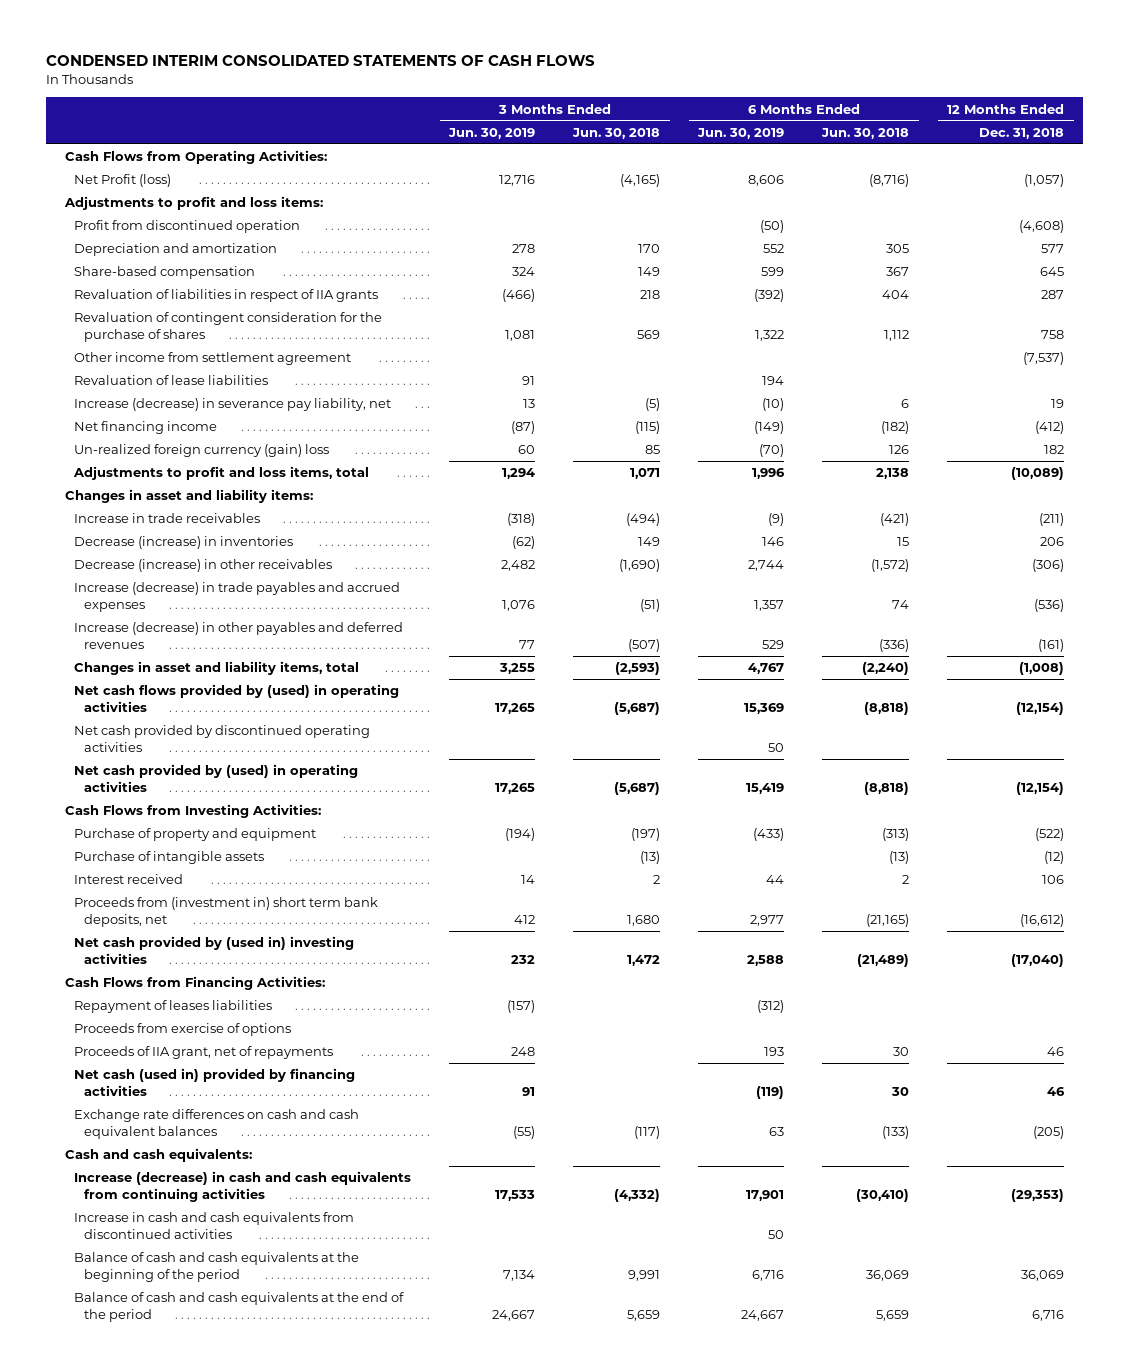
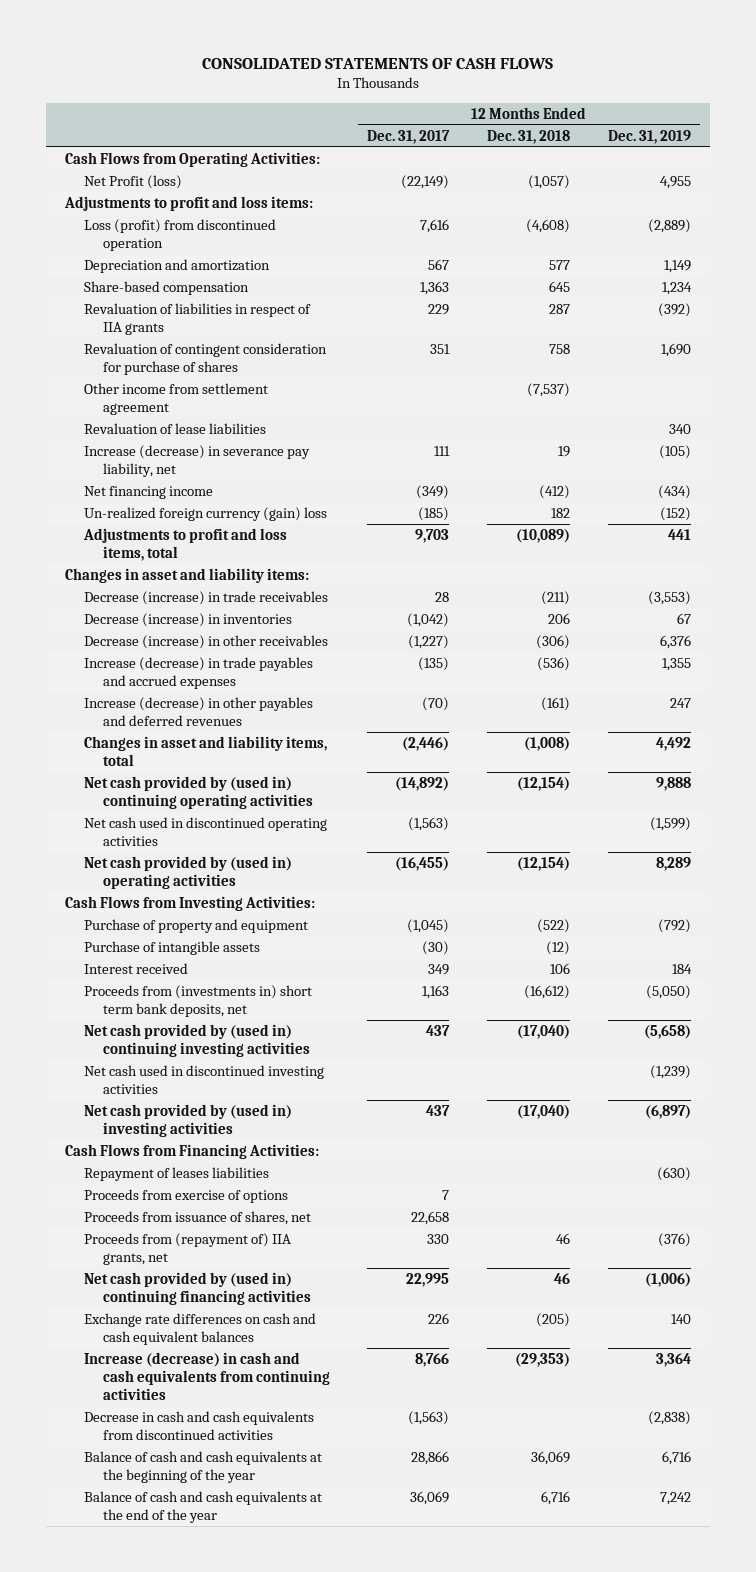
- CONDENSED INTERIM CONSOLIDATED STATEMENTS OF CASH FLOWS
+ CONSOLIDATED STATEMENTS OF CASH FLOWS
- | 3 Months Ended Jun. 30, 2019 | 3 Months Ended Jun. 30, 2018 | 6 Months Ended Jun. 30, 2019 | 6 Months Ended Jun. 30, 2018 | 12 Months Ended Dec. 31, 2018
+ | 12 Months Ended Dec. 31, 2017 | 12 Months Ended Dec. 31, 2018 | 12 Months Ended Dec. 31, 2019
- Profit from discontinued operation | | | (50) | | (4,608)
+ Loss (profit) from discontinued operation | 7,616 | (4,608) | (2,889)
- Revaluation of contingent consideration for the purchase of shares | 1,081 | 569 | 1,322 | 1,112 | 758
+ Revaluation of contingent consideration for purchase of shares | 351 | 758 | 1,690
- Increase in trade receivables | (318) | (494) | (9) | (421) | (211)
+ Decrease (increase) in trade receivables | 28 | (211) | (3,553)
- Net cash flows provided by (used) in operating activities | 17,265 | (5,687) | 15,369 | (8,818) | (12,154)
- Net cash provided by discontinued operating activities | | | 50 | |
- Net cash provided by (used) in operating activities | 17,265 | (5,687) | 15,419 | (8,818) | (12,154)
+ Net cash provided by (used in) continuing operating activities | (14,892) | (12,154) | 9,888
+ Net cash used in discontinued operating activities | (1,563) | | (1,599)
+ Net cash provided by (used in) operating activities | (16,455) | (12,154) | 8,289
- Proceeds from (investment in) short term bank deposits, net | 412 | 1,680 | 2,977 | (21,165) | (16,612)
+ Proceeds from (investments in) short term bank deposits, net | 1,163 | (16,612) | (5,050)
+ Net cash provided by (used in) continuing investing activities | 437 | (17,040) | (5,658)
+ Net cash used in discontinued investing activities | | | (1,239)
- Proceeds of IIA grant, net of repayments | 248 | | 193 | 30 | 46
- Net cash (used in) provided by financing activities | 91 | | (119) | 30 | 46
+ Proceeds from issuance of shares, net | 22,658 | |
+ Proceeds from (repayment of) IIA grants, net | 330 | 46 | (376)
+ Net cash provided by (used in) continuing financing activities | 22,995 | 46 | (1,006)
- Cash and cash equivalents:
- Increase in cash and cash equivalents from discontinued activities | | | 50 | |
- Balance of cash and cash equivalents at the beginning of the period | 7,134 | 9,991 | 6,716 | 36,069 | 36,069
- Balance of cash and cash equivalents at the end of the period | 24,667 | 5,659 | 24,667 | 5,659 | 6,716
+ Decrease in cash and cash equivalents from discontinued activities | (1,563) | | (2,838)
+ Balance of cash and cash equivalents at the beginning of the year | 28,866 | 36,069 | 6,716
+ Balance of cash and cash equivalents at the end of the year | 36,069 | 6,716 | 7,242

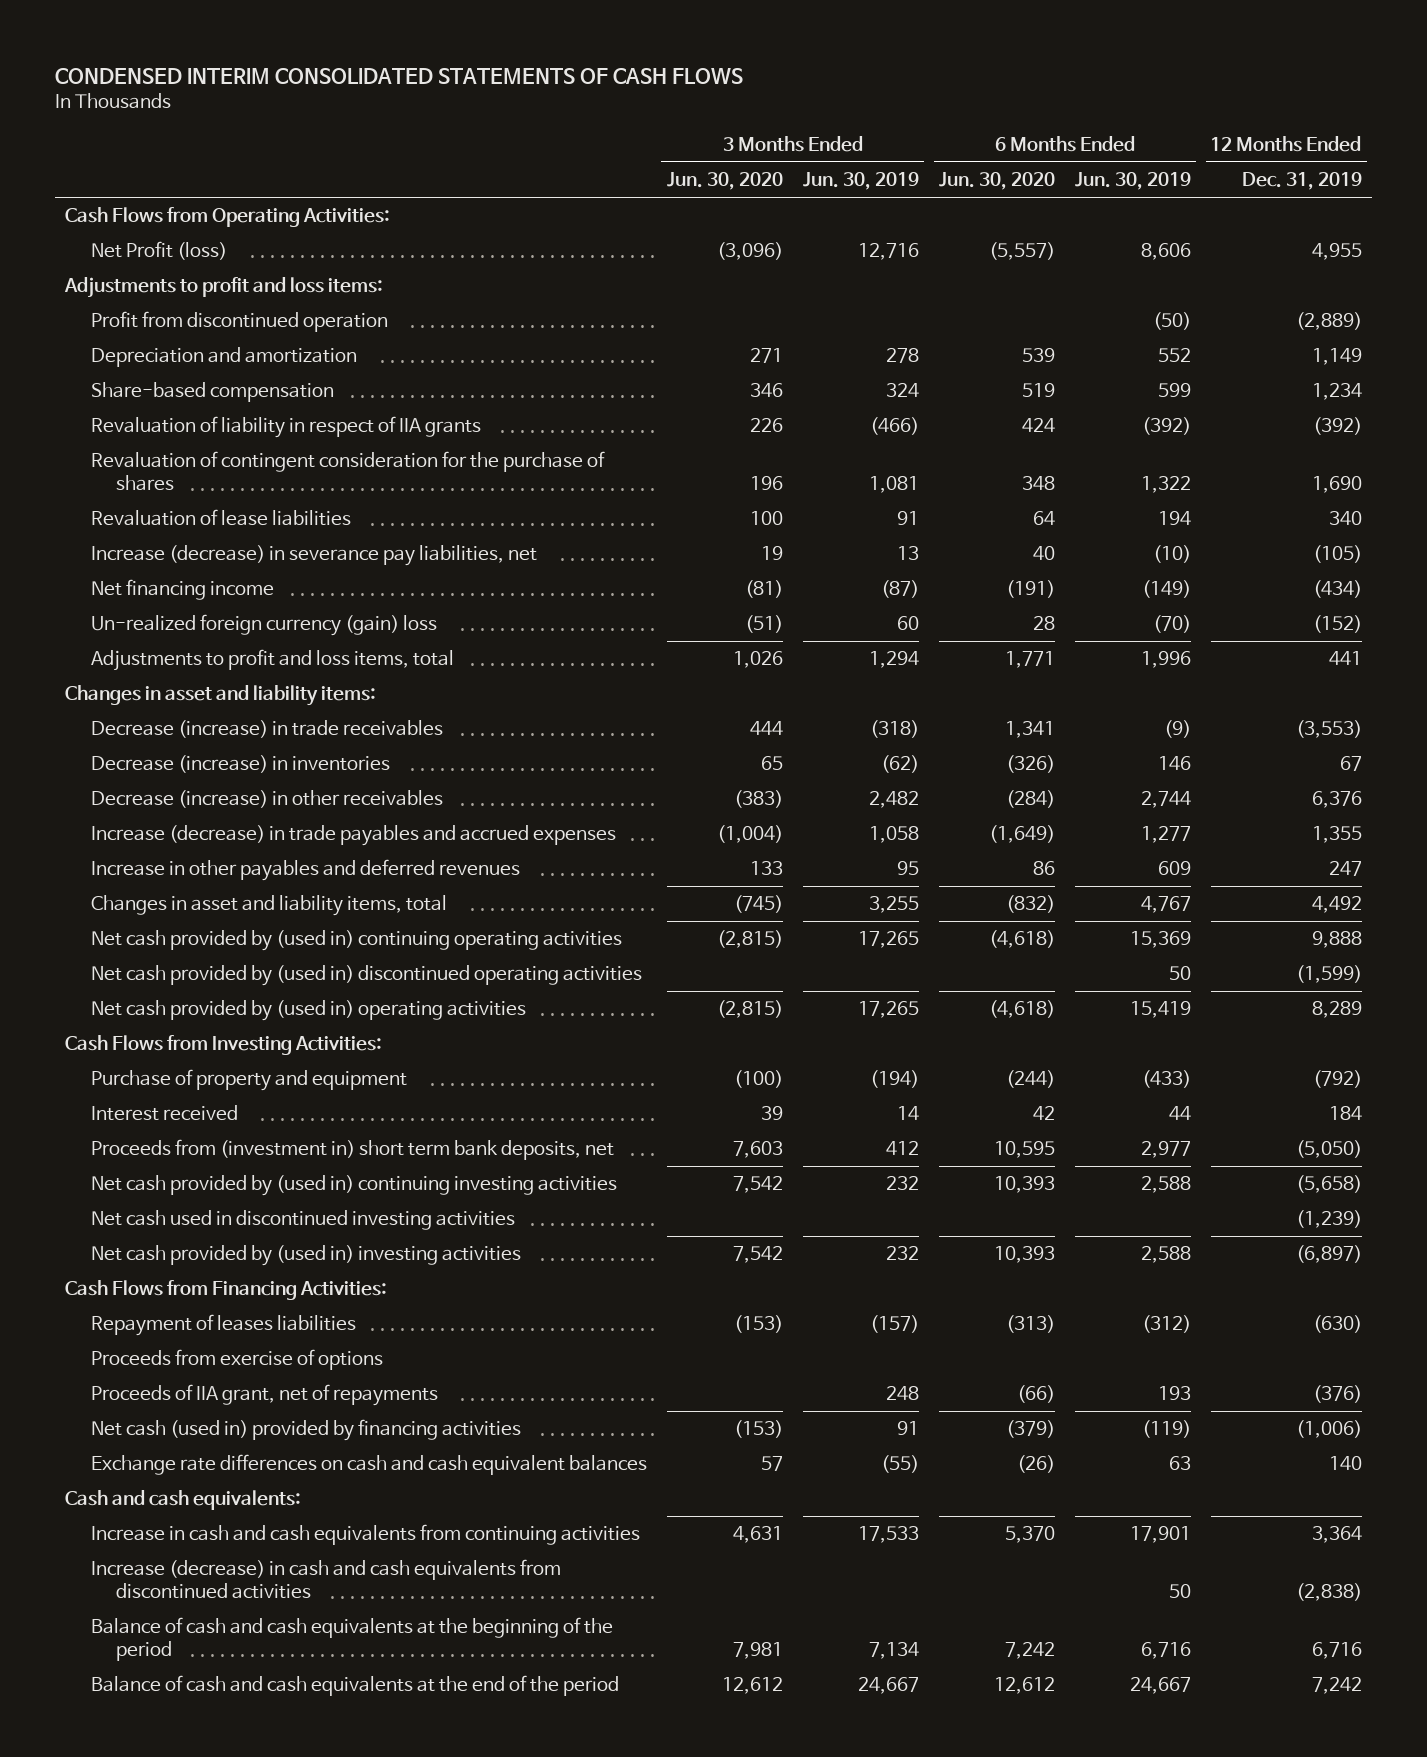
- CONSOLIDATED STATEMENTS OF CASH FLOWS
+ CONDENSED INTERIM CONSOLIDATED STATEMENTS OF CASH FLOWS
- | 12 Months Ended Dec. 31, 2017 | 12 Months Ended Dec. 31, 2018 | 12 Months Ended Dec. 31, 2019
+ | 3 Months Ended Jun. 30, 2020 | 3 Months Ended Jun. 30, 2019 | 6 Months Ended Jun. 30, 2020 | 6 Months Ended Jun. 30, 2019 | 12 Months Ended Dec. 31, 2019
- Loss (profit) from discontinued operation | 7,616 | (4,608) | (2,889)
+ Profit from discontinued operation | | | | (50) | (2,889)
- Revaluation of liabilities in respect of IIA grants | 229 | 287 | (392)
- Revaluation of contingent consideration for purchase of shares | 351 | 758 | 1,690
- Other income from settlement agreement | | (7,537) |
+ Revaluation of liability in respect of IIA grants | 226 | (466) | 424 | (392) | (392)
+ Revaluation of contingent consideration for the purchase of shares | 196 | 1,081 | 348 | 1,322 | 1,690
- Increase (decrease) in severance pay liability, net | 111 | 19 | (105)
+ Increase (decrease) in severance pay liabilities, net | 19 | 13 | 40 | (10) | (105)
- Increase (decrease) in other payables and deferred revenues | (70) | (161) | 247
+ Increase in other payables and deferred revenues | 133 | 95 | 86 | 609 | 247
- Net cash used in discontinued operating activities | (1,563) | | (1,599)
+ Net cash provided by (used in) discontinued operating activities | | | | 50 | (1,599)
- Purchase of intangible assets | (30) | (12) |
- Proceeds from (investments in) short term bank deposits, net | 1,163 | (16,612) | (5,050)
+ Proceeds from (investment in) short term bank deposits, net | 7,603 | 412 | 10,595 | 2,977 | (5,050)
- Proceeds from issuance of shares, net | 22,658 | |
- Proceeds from (repayment of) IIA grants, net | 330 | 46 | (376)
- Net cash provided by (used in) continuing financing activities | 22,995 | 46 | (1,006)
+ Proceeds of IIA grant, net of repayments | | 248 | (66) | 193 | (376)
+ Net cash (used in) provided by financing activities | (153) | 91 | (379) | (119) | (1,006)
- Increase (decrease) in cash and cash equivalents from continuing activities | 8,766 | (29,353) | 3,364
- Decrease in cash and cash equivalents from discontinued activities | (1,563) | | (2,838)
- Balance of cash and cash equivalents at the beginning of the year | 28,866 | 36,069 | 6,716
- Balance of cash and cash equivalents at the end of the year | 36,069 | 6,716 | 7,242
+ Cash and cash equivalents:
+ Increase in cash and cash equivalents from continuing activities | 4,631 | 17,533 | 5,370 | 17,901 | 3,364
+ Increase (decrease) in cash and cash equivalents from discontinued activities | | | | 50 | (2,838)
+ Balance of cash and cash equivalents at the beginning of the period | 7,981 | 7,134 | 7,242 | 6,716 | 6,716
+ Balance of cash and cash equivalents at the end of the period | 12,612 | 24,667 | 12,612 | 24,667 | 7,242

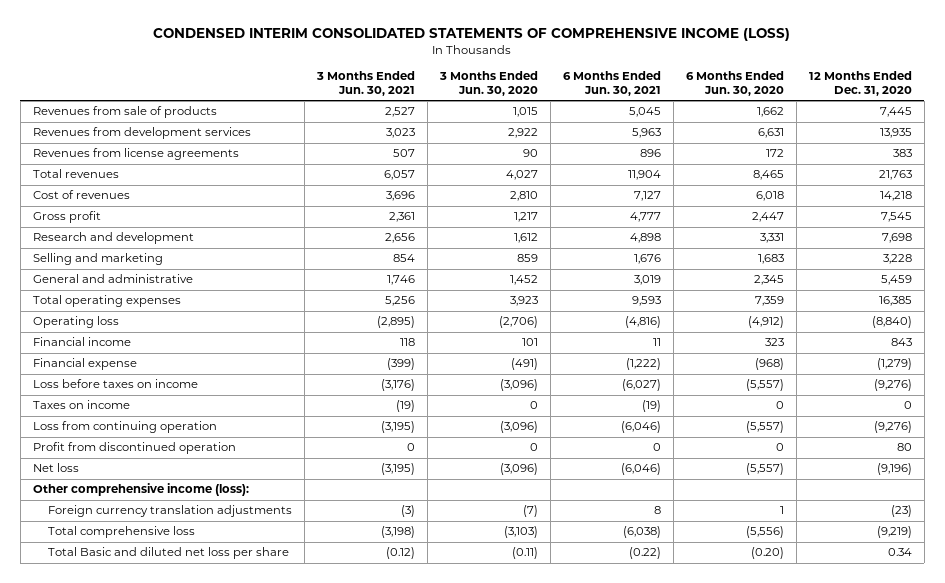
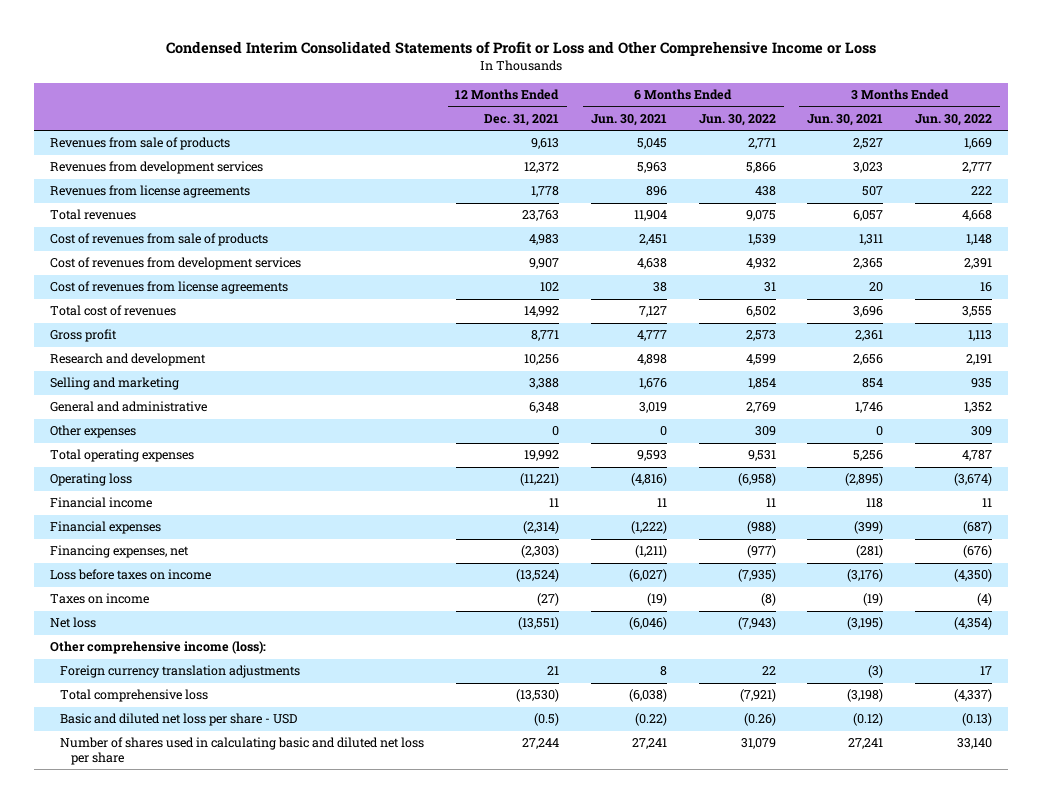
- CONDENSED INTERIM CONSOLIDATED STATEMENTS OF COMPREHENSIVE INCOME (LOSS)
+ Condensed Interim Consolidated Statements of Profit or Loss and Other Comprehensive Income or Loss
- | 3 Months Ended Jun. 30, 2021 | 3 Months Ended Jun. 30, 2020 | 6 Months Ended Jun. 30, 2021 | 6 Months Ended Jun. 30, 2020 | 12 Months Ended Dec. 31, 2020
+ | 12 Months Ended Dec. 31, 2021 | 6 Months Ended Jun. 30, 2021 | 6 Months Ended Jun. 30, 2022 | 3 Months Ended Jun. 30, 2021 | 3 Months Ended Jun. 30, 2022
- Cost of revenues | 3,696 | 2,810 | 7,127 | 6,018 | 14,218
+ Cost of revenues from sale of products | 4,983 | 2,451 | 1,539 | 1,311 | 1,148
+ Cost of revenues from development services | 9,907 | 4,638 | 4,932 | 2,365 | 2,391
+ Cost of revenues from license agreements | 102 | 38 | 31 | 20 | 16
+ Total cost of revenues | 14,992 | 7,127 | 6,502 | 3,696 | 3,555
+ Other expenses | 0 | 0 | 309 | 0 | 309
- Financial expense | (399) | (491) | (1,222) | (968) | (1,279)
+ Financial expenses | (2,314) | (1,222) | (988) | (399) | (687)
+ Financing expenses, net | (2,303) | (1,211) | (977) | (281) | (676)
- Loss from continuing operation | (3,195) | (3,096) | (6,046) | (5,557) | (9,276)
- Profit from discontinued operation | 0 | 0 | 0 | 0 | 80
- Total Basic and diluted net loss per share | (0.12) | (0.11) | (0.22) | (0.20) | 0.34
+ Basic and diluted net loss per share - USD | (0.5) | (0.22) | (0.26) | (0.12) | (0.13)
+ Number of shares used in calculating basic and diluted net loss per share | 27,244 | 27,241 | 31,079 | 27,241 | 33,140

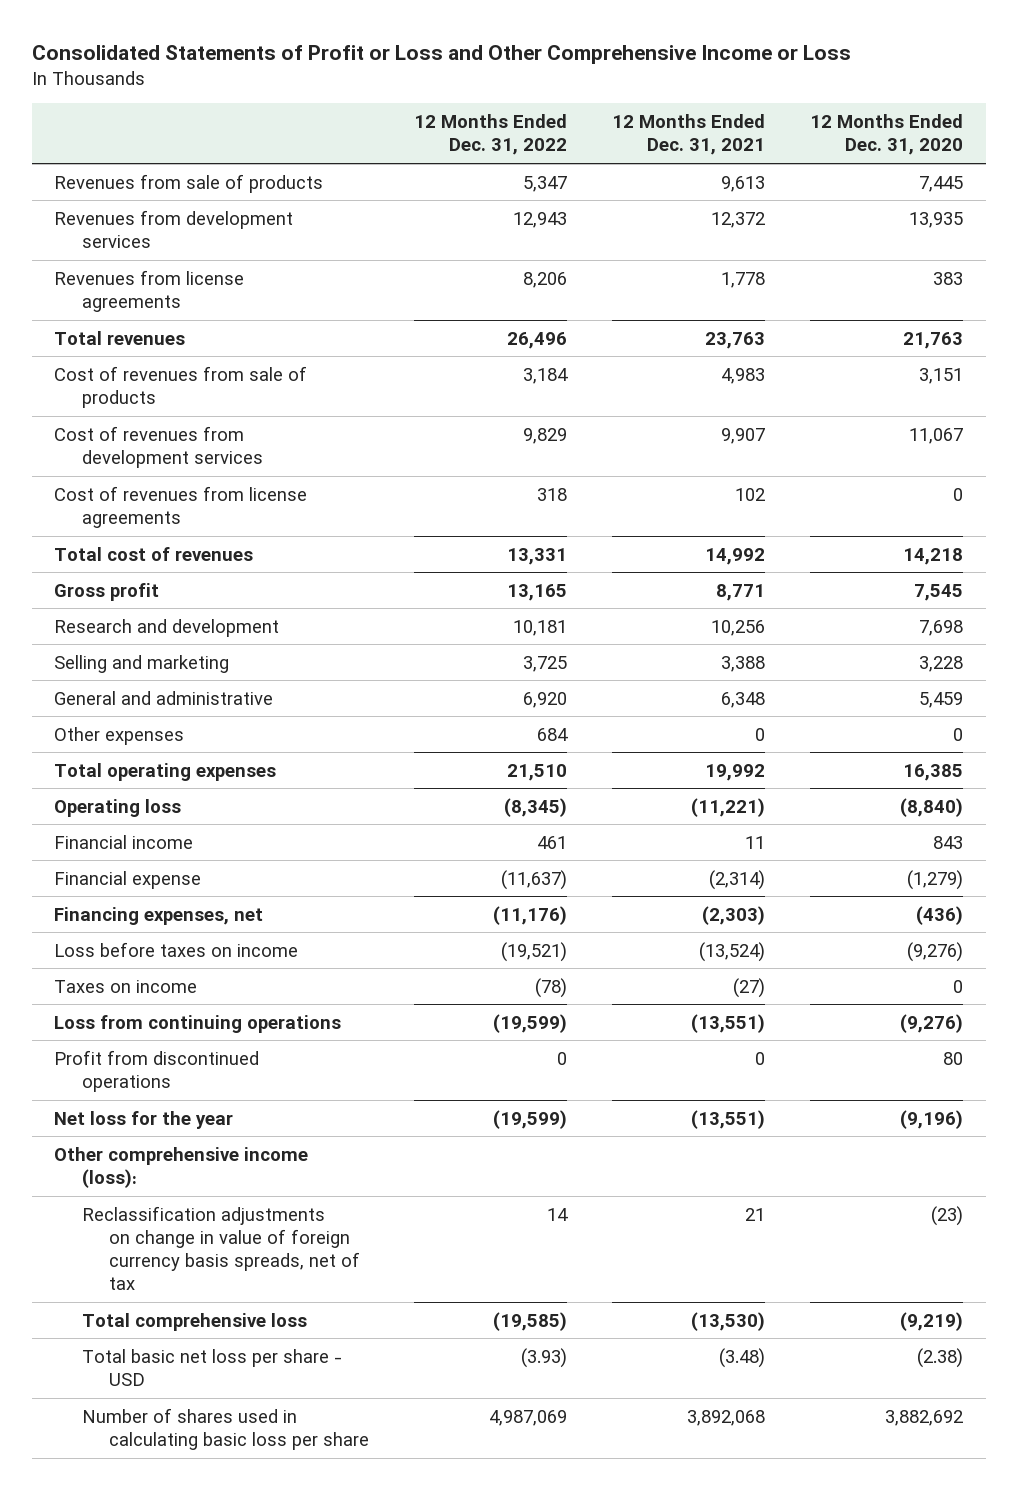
- Condensed Interim Consolidated Statements of Profit or Loss and Other Comprehensive Income or Loss
+ Consolidated Statements of Profit or Loss and Other Comprehensive Income or Loss
- | 12 Months Ended Dec. 31, 2021 | 6 Months Ended Jun. 30, 2021 | 6 Months Ended Jun. 30, 2022 | 3 Months Ended Jun. 30, 2021 | 3 Months Ended Jun. 30, 2022
+ | 12 Months Ended Dec. 31, 2022 | 12 Months Ended Dec. 31, 2021 | 12 Months Ended Dec. 31, 2020
- Financial expenses | (2,314) | (1,222) | (988) | (399) | (687)
+ Financial expense | (11,637) | (2,314) | (1,279)
- Net loss | (13,551) | (6,046) | (7,943) | (3,195) | (4,354)
+ Loss from continuing operations | (19,599) | (13,551) | (9,276)
+ Profit from discontinued operations | 0 | 0 | 80
+ Net loss for the year | (19,599) | (13,551) | (9,196)
- Foreign currency translation adjustments | 21 | 8 | 22 | (3) | 17
+ Reclassification adjustments on change in value of foreign currency basis spreads, net of tax | 14 | 21 | (23)
- Basic and diluted net loss per share - USD | (0.5) | (0.22) | (0.26) | (0.12) | (0.13)
- Number of shares used in calculating basic and diluted net loss per share | 27,244 | 27,241 | 31,079 | 27,241 | 33,140
+ Total basic net loss per share - USD | (3.93) | (3.48) | (2.38)
+ Number of shares used in calculating basic loss per share | 4,987,069 | 3,892,068 | 3,882,692

